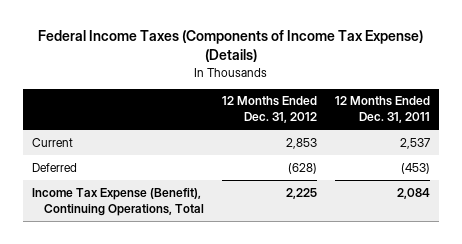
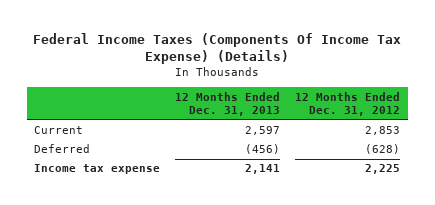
- Federal Income Taxes (Components of Income Tax Expense) (Details)
+ Federal Income Taxes (Components Of Income Tax Expense) (Details)
- | 12 Months Ended Dec. 31, 2012 | 12 Months Ended Dec. 31, 2011
+ | 12 Months Ended Dec. 31, 2013 | 12 Months Ended Dec. 31, 2012
- Income Tax Expense (Benefit), Continuing Operations, Total | 2,225 | 2,084
+ Income tax expense | 2,141 | 2,225

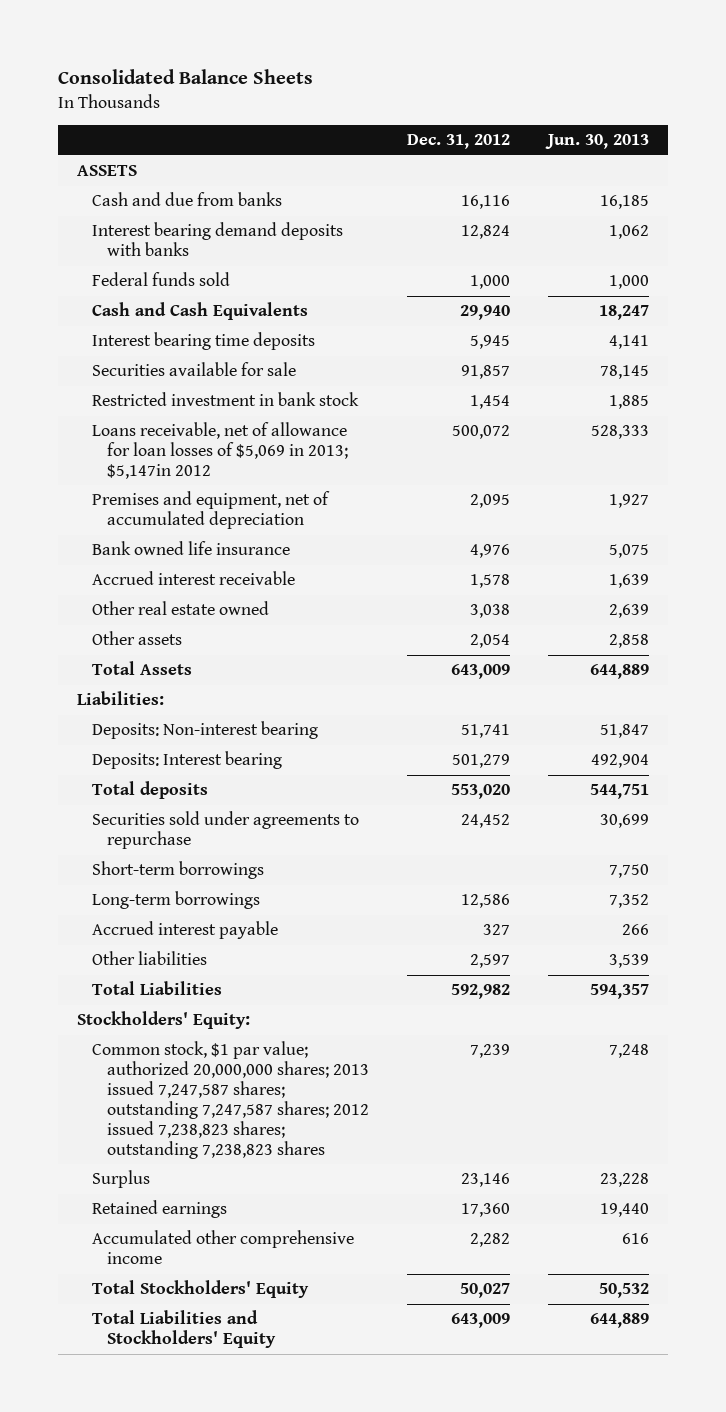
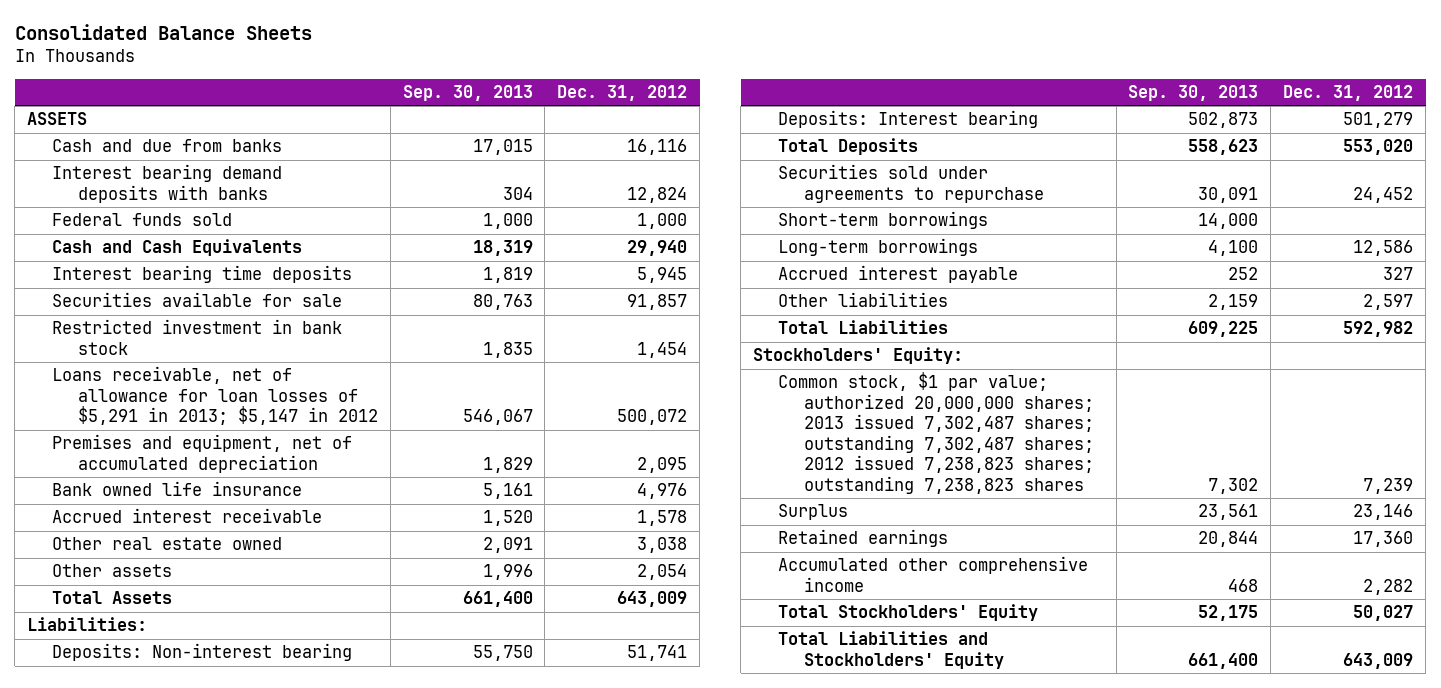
- | Dec. 31, 2012 | Jun. 30, 2013
+ | Sep. 30, 2013 | Dec. 31, 2012
- Loans receivable, net of allowance for loan losses of $5,069 in 2013; $5,147in 2012 | 500,072 | 528,333
+ Loans receivable, net of allowance for loan losses of $5,291 in 2013; $5,147 in 2012 | 546,067 | 500,072
- Total deposits | 553,020 | 544,751
+ Total Deposits | 558,623 | 553,020
- Common stock, $1 par value; authorized 20,000,000 shares; 2013 issued 7,247,587 shares; outstanding 7,247,587 shares; 2012 issued 7,238,823 shares; outstanding 7,238,823 shares | 7,239 | 7,248
+ Common stock, $1 par value; authorized 20,000,000 shares; 2013 issued 7,302,487 shares; outstanding 7,302,487 shares; 2012 issued 7,238,823 shares; outstanding 7,238,823 shares | 7,302 | 7,239

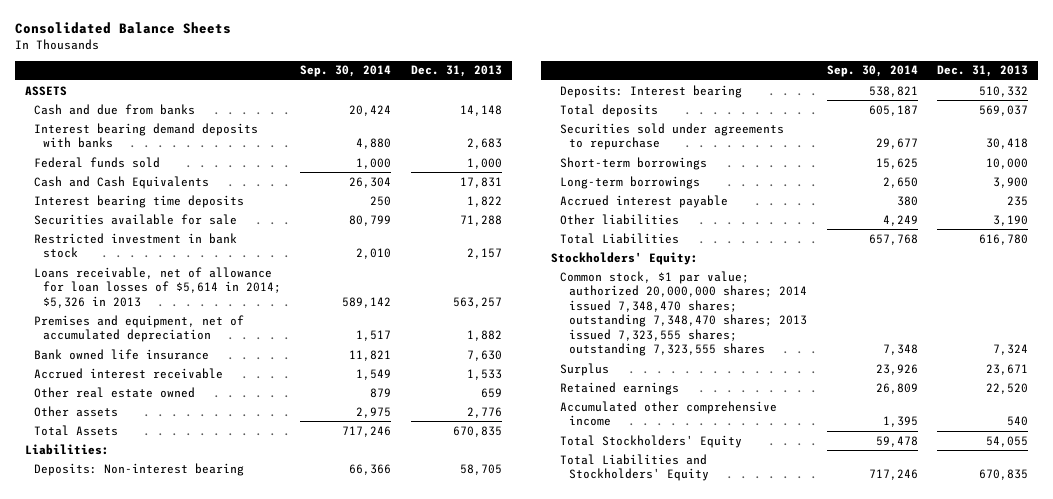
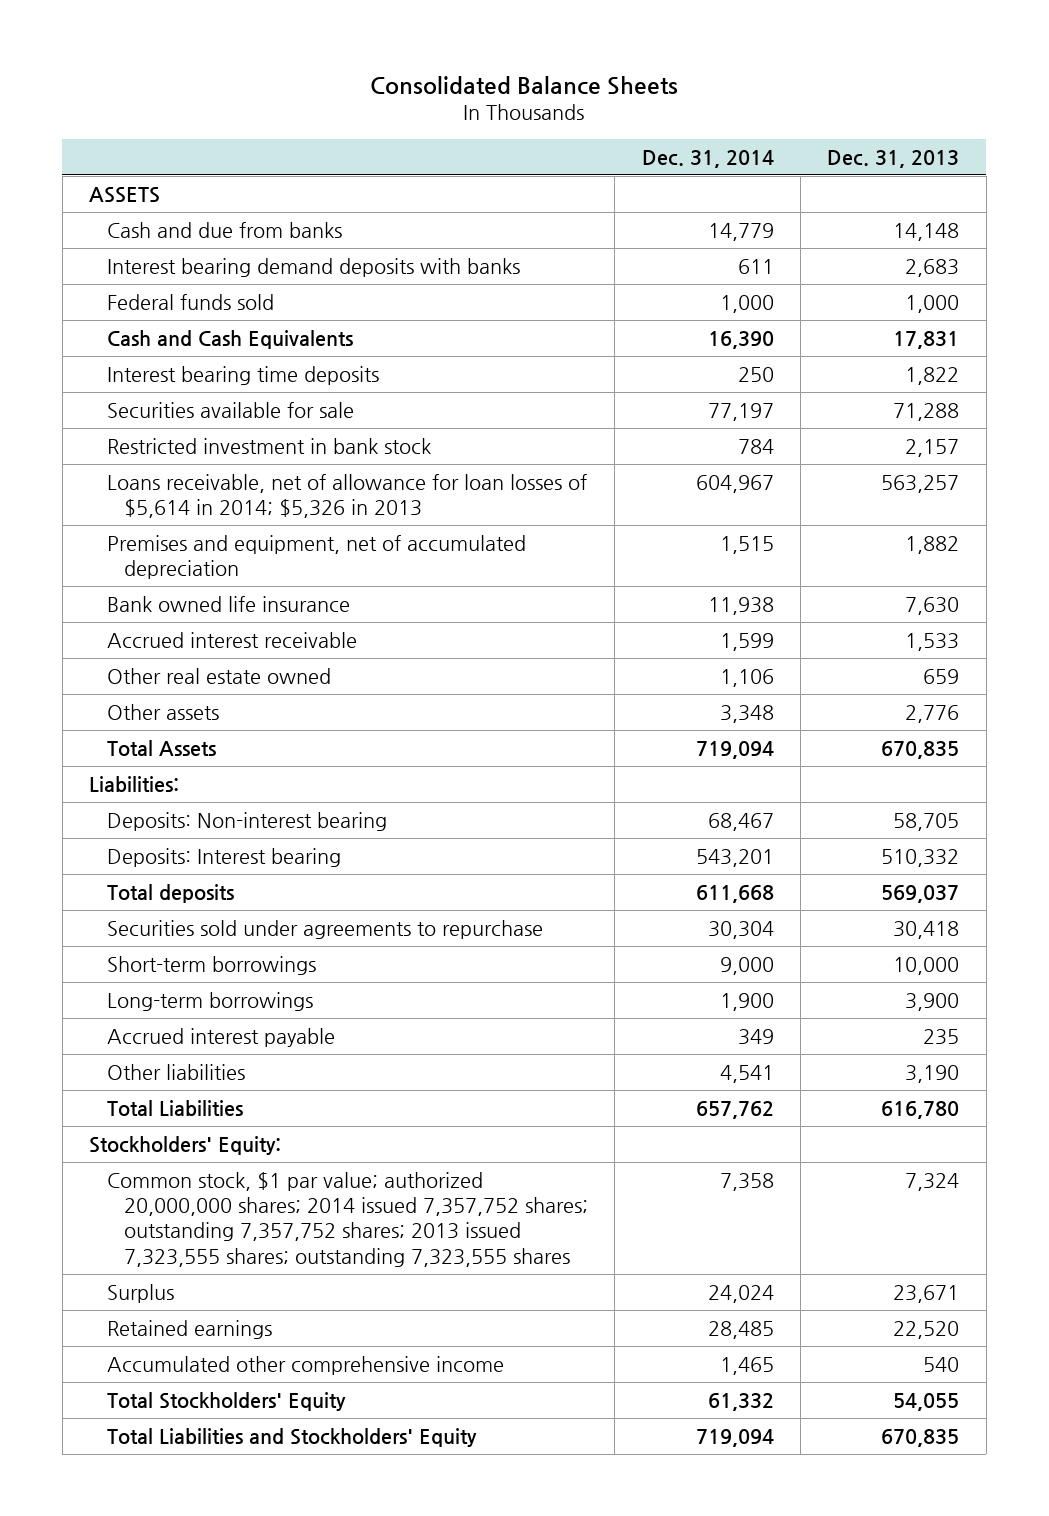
- | Sep. 30, 2014 | Dec. 31, 2013
+ | Dec. 31, 2014 | Dec. 31, 2013
- Common stock, $1 par value; authorized 20,000,000 shares; 2014 issued 7,348,470 shares; outstanding 7,348,470 shares; 2013 issued 7,323,555 shares; outstanding 7,323,555 shares | 7,348 | 7,324
+ Common stock, $1 par value; authorized 20,000,000 shares; 2014 issued 7,357,752 shares; outstanding 7,357,752 shares; 2013 issued 7,323,555 shares; outstanding 7,323,555 shares | 7,358 | 7,324

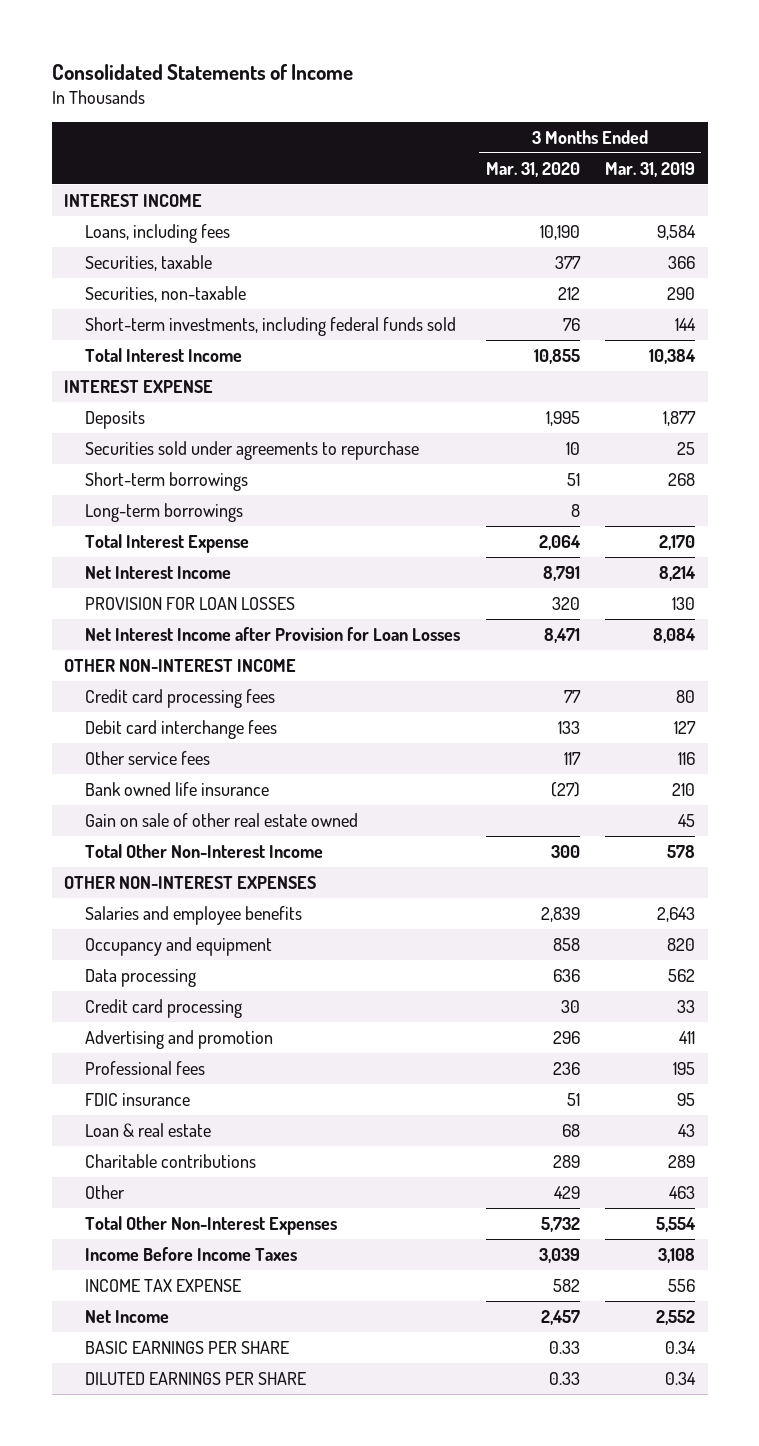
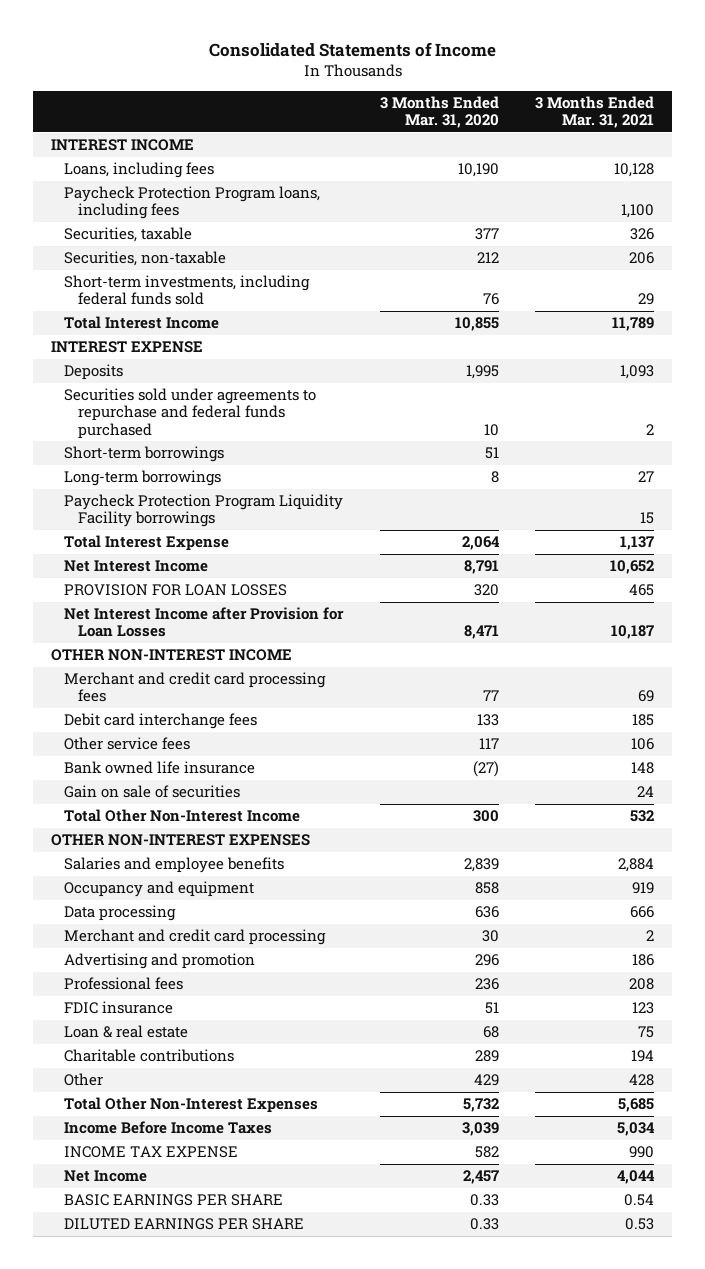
- | 3 Months Ended Mar. 31, 2020 | 3 Months Ended Mar. 31, 2019
+ | 3 Months Ended Mar. 31, 2020 | 3 Months Ended Mar. 31, 2021
+ Paycheck Protection Program loans, including fees | | 1,100
- Securities sold under agreements to repurchase | 10 | 25
+ Securities sold under agreements to repurchase and federal funds purchased | 10 | 2
+ Paycheck Protection Program Liquidity Facility borrowings | | 15
- Credit card processing fees | 77 | 80
+ Merchant and credit card processing fees | 77 | 69
- Gain on sale of other real estate owned | | 45
+ Gain on sale of securities | | 24
- Credit card processing | 30 | 33
+ Merchant and credit card processing | 30 | 2

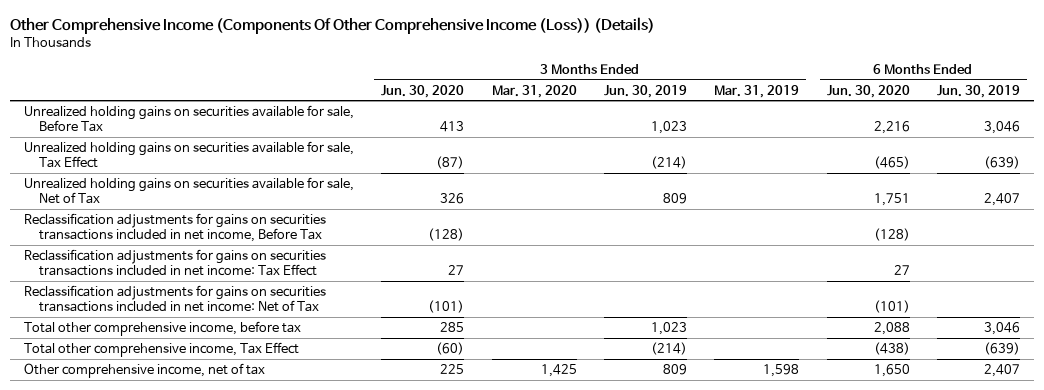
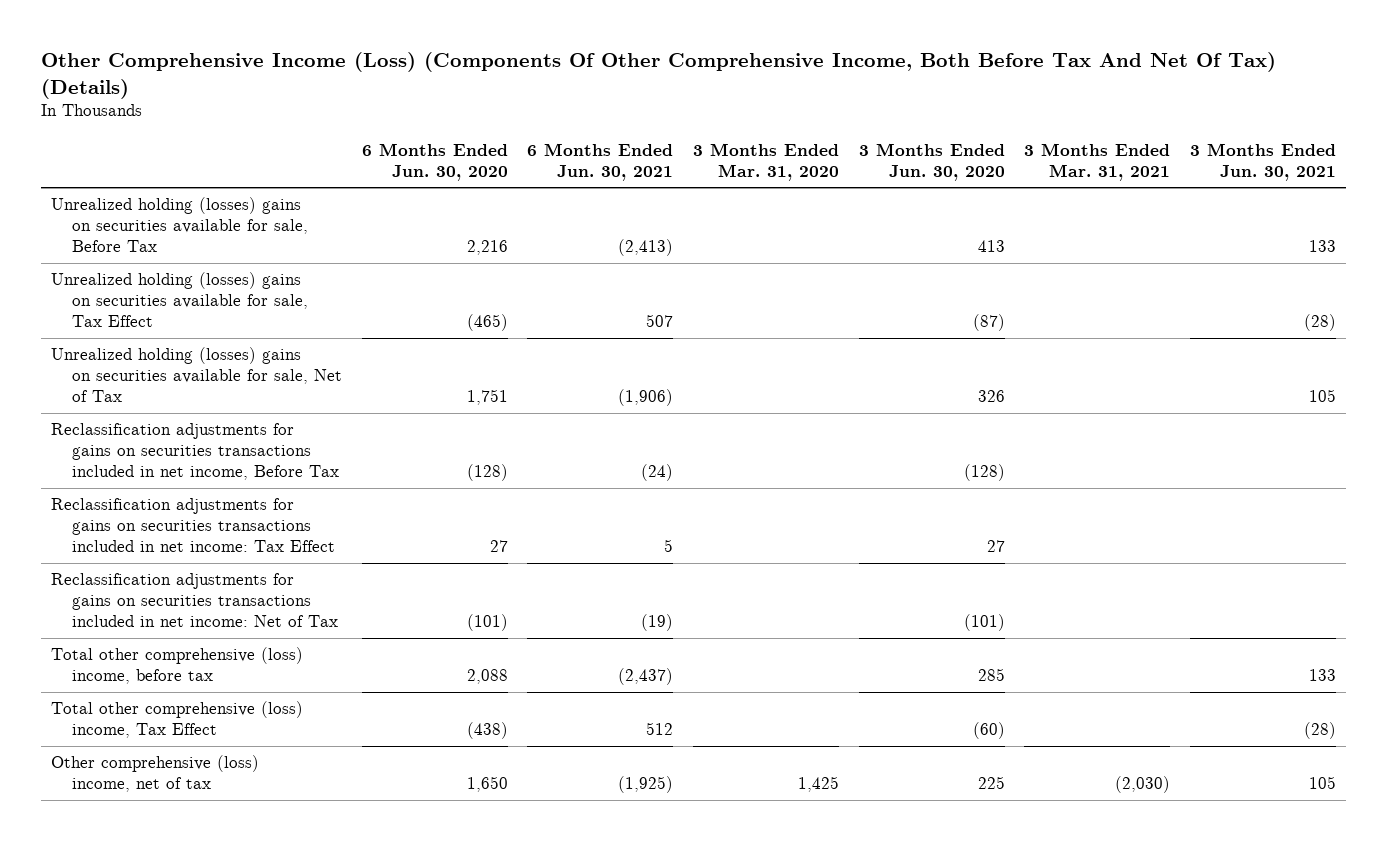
- Other Comprehensive Income (Components Of Other Comprehensive Income (Loss)) (Details)
+ Other Comprehensive Income (Loss) (Components Of Other Comprehensive Income, Both Before Tax And Net Of Tax) (Details)
- | 3 Months Ended Jun. 30, 2020 | 3 Months Ended Mar. 31, 2020 | 3 Months Ended Jun. 30, 2019 | 3 Months Ended Mar. 31, 2019 | 6 Months Ended Jun. 30, 2020 | 6 Months Ended Jun. 30, 2019
+ | 6 Months Ended Jun. 30, 2020 | 6 Months Ended Jun. 30, 2021 | 3 Months Ended Mar. 31, 2020 | 3 Months Ended Jun. 30, 2020 | 3 Months Ended Mar. 31, 2021 | 3 Months Ended Jun. 30, 2021
- Unrealized holding gains on securities available for sale, Before Tax | 413 | | 1,023 | | 2,216 | 3,046
- Unrealized holding gains on securities available for sale, Tax Effect | (87) | | (214) | | (465) | (639)
- Unrealized holding gains on securities available for sale, Net of Tax | 326 | | 809 | | 1,751 | 2,407
+ Unrealized holding (losses) gains on securities available for sale, Before Tax | 2,216 | (2,413) | | 413 | | 133
+ Unrealized holding (losses) gains on securities available for sale, Tax Effect | (465) | 507 | | (87) | | (28)
+ Unrealized holding (losses) gains on securities available for sale, Net of Tax | 1,751 | (1,906) | | 326 | | 105
- Total other comprehensive income, before tax | 285 | | 1,023 | | 2,088 | 3,046
- Total other comprehensive income, Tax Effect | (60) | | (214) | | (438) | (639)
- Other comprehensive income, net of tax | 225 | 1,425 | 809 | 1,598 | 1,650 | 2,407
+ Total other comprehensive (loss) income, before tax | 2,088 | (2,437) | | 285 | | 133
+ Total other comprehensive (loss) income, Tax Effect | (438) | 512 | | (60) | | (28)
+ Other comprehensive (loss) income, net of tax | 1,650 | (1,925) | 1,425 | 225 | (2,030) | 105

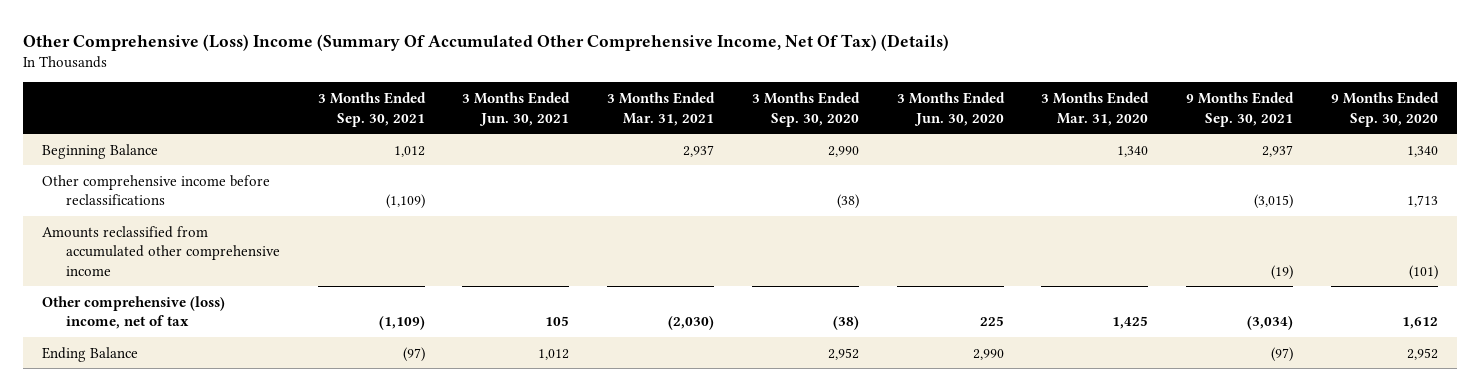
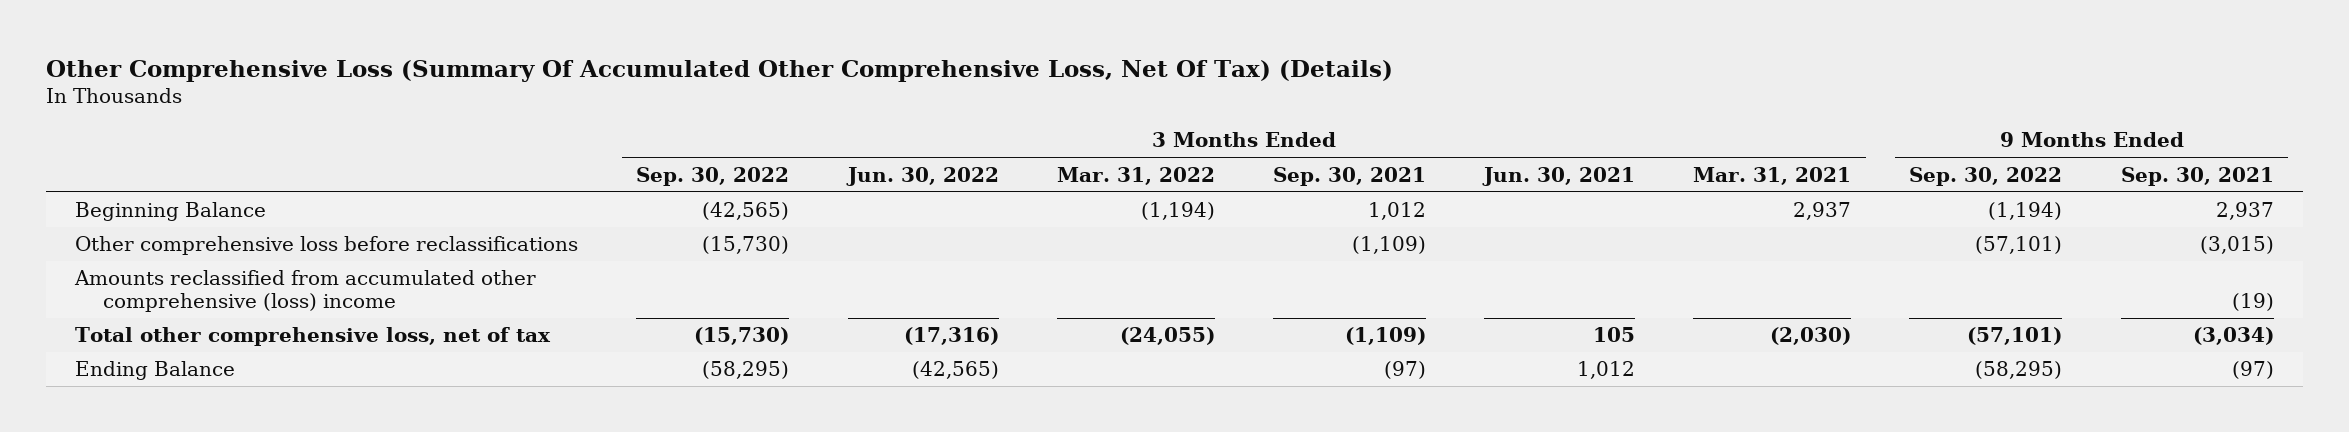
- Other Comprehensive (Loss) Income (Summary Of Accumulated Other Comprehensive Income, Net Of Tax) (Details)
+ Other Comprehensive Loss (Summary Of Accumulated Other Comprehensive Loss, Net Of Tax) (Details)
- | 3 Months Ended Sep. 30, 2021 | 3 Months Ended Jun. 30, 2021 | 3 Months Ended Mar. 31, 2021 | 3 Months Ended Sep. 30, 2020 | 3 Months Ended Jun. 30, 2020 | 3 Months Ended Mar. 31, 2020 | 9 Months Ended Sep. 30, 2021 | 9 Months Ended Sep. 30, 2020
+ | 3 Months Ended Sep. 30, 2022 | 3 Months Ended Jun. 30, 2022 | 3 Months Ended Mar. 31, 2022 | 3 Months Ended Sep. 30, 2021 | 3 Months Ended Jun. 30, 2021 | 3 Months Ended Mar. 31, 2021 | 9 Months Ended Sep. 30, 2022 | 9 Months Ended Sep. 30, 2021
- Other comprehensive income before reclassifications | (1,109) | | | (38) | | | (3,015) | 1,713
- Amounts reclassified from accumulated other comprehensive income | | | | | | | (19) | (101)
- Other comprehensive (loss) income, net of tax | (1,109) | 105 | (2,030) | (38) | 225 | 1,425 | (3,034) | 1,612
+ Other comprehensive loss before reclassifications | (15,730) | | | (1,109) | | | (57,101) | (3,015)
+ Amounts reclassified from accumulated other comprehensive (loss) income | | | | | | | | (19)
+ Total other comprehensive loss, net of tax | (15,730) | (17,316) | (24,055) | (1,109) | 105 | (2,030) | (57,101) | (3,034)

